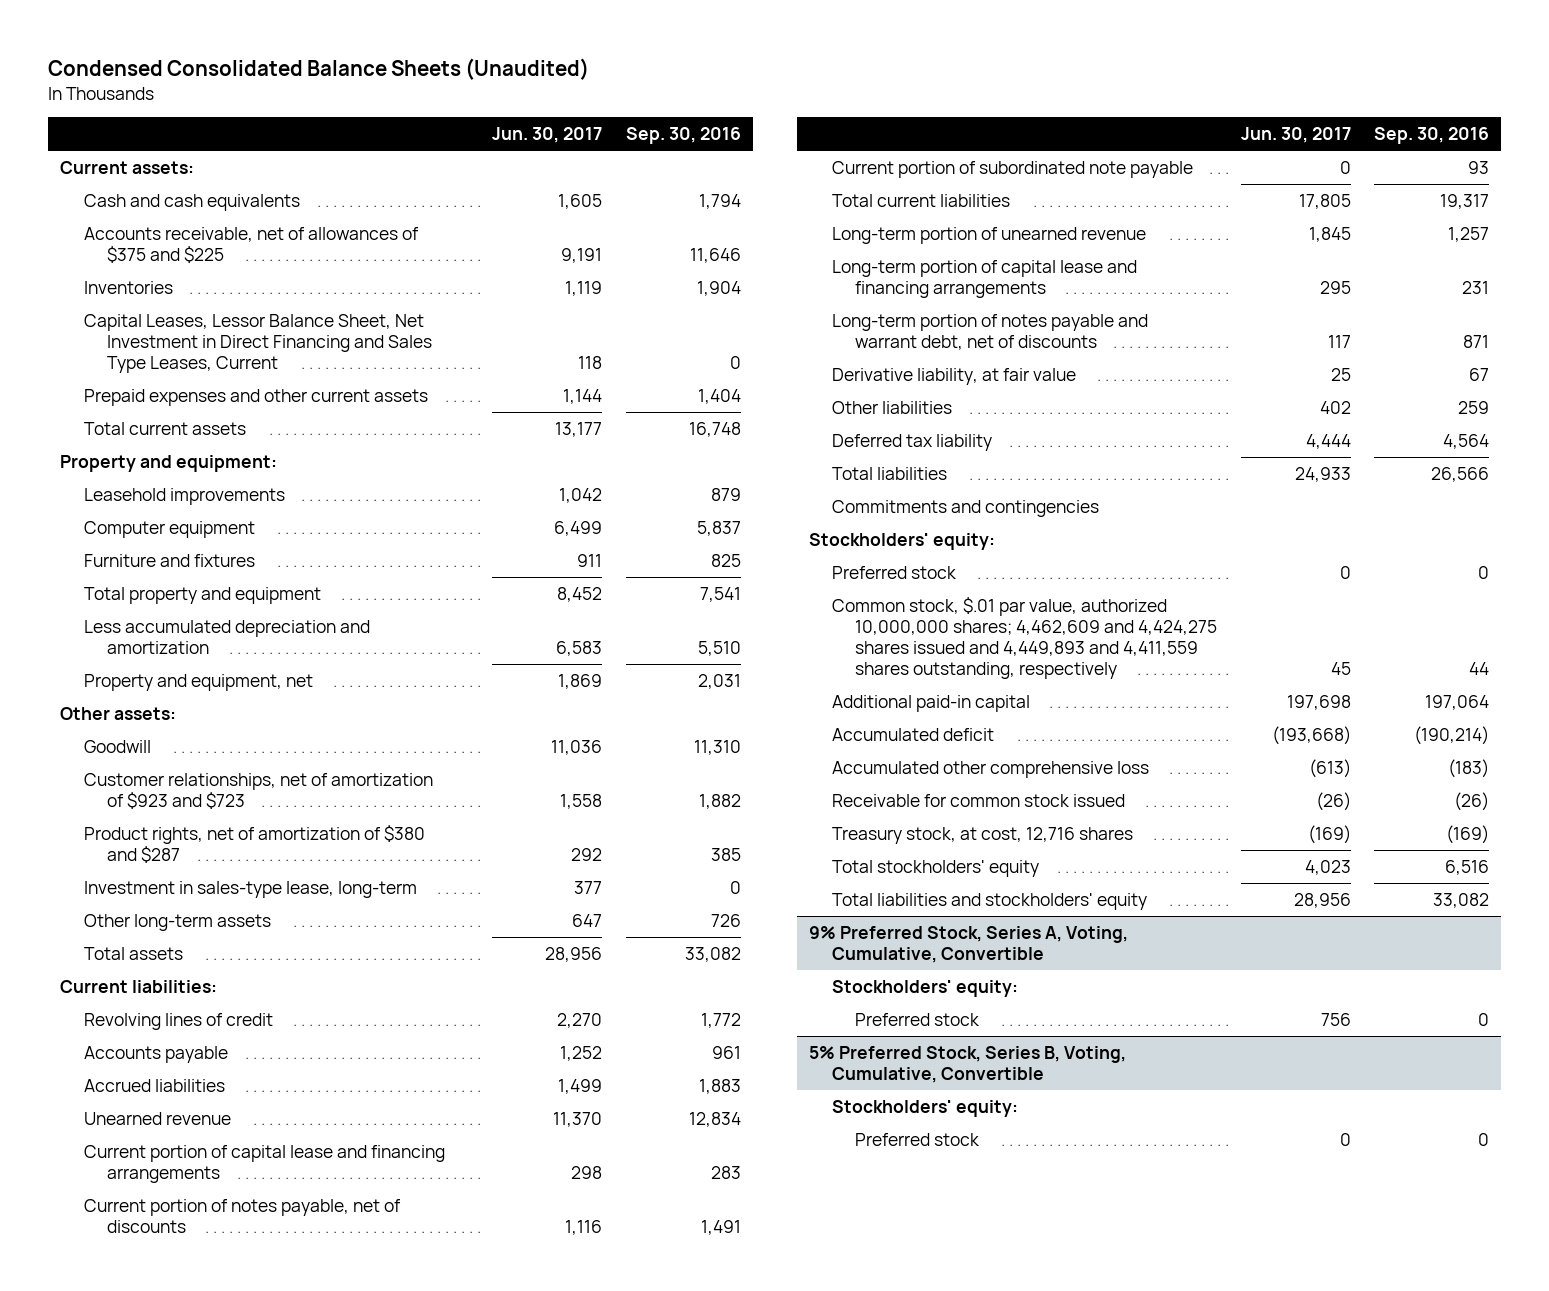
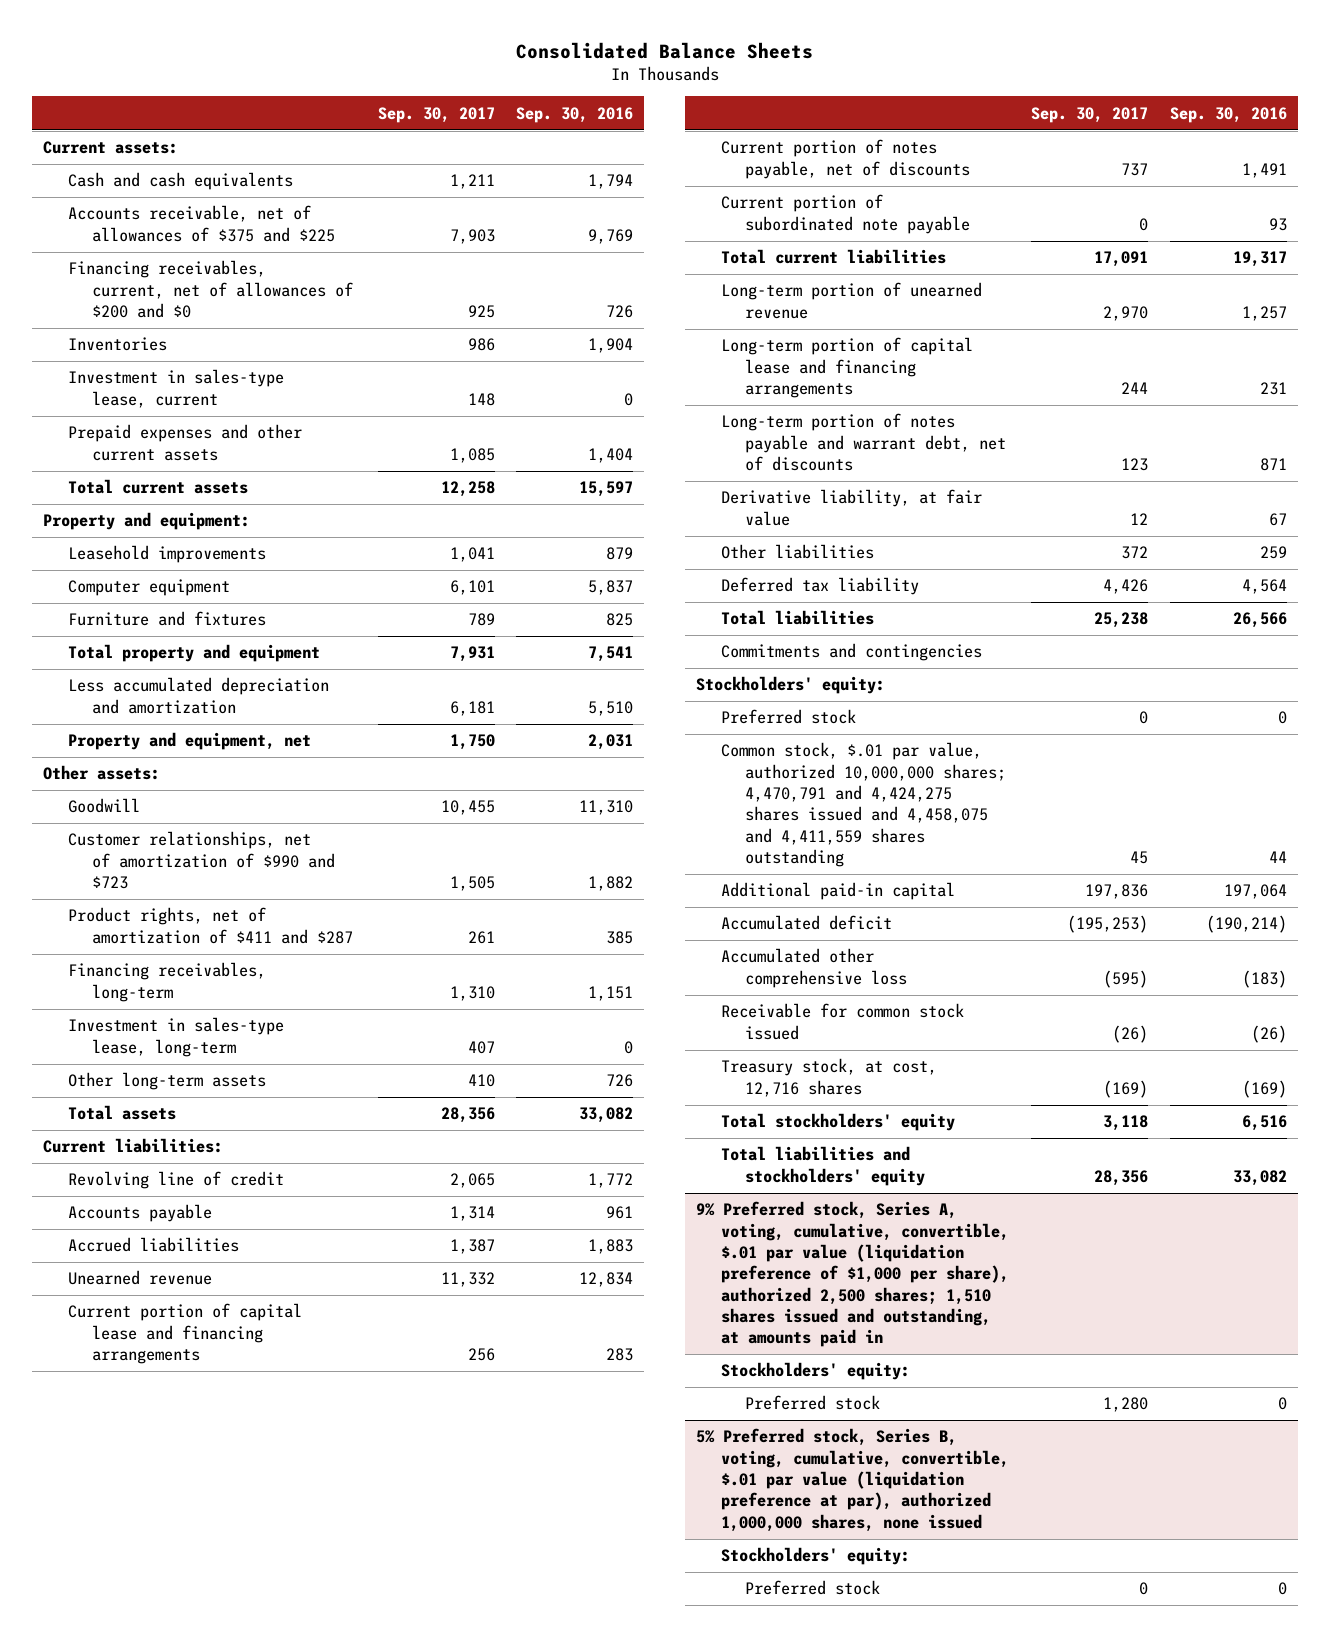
- Condensed Consolidated Balance Sheets (Unaudited)
+ Consolidated Balance Sheets
- | Jun. 30, 2017 | Sep. 30, 2016
+ | Sep. 30, 2017 | Sep. 30, 2016
- Accounts receivable, net of allowances of $375 and $225 | 9,191 | 11,646
+ Accounts receivable, net of allowances of $375 and $225 | 7,903 | 9,769
+ Financing receivables, current, net of allowances of $200 and $0 | 925 | 726
- Capital Leases, Lessor Balance Sheet, Net Investment in Direct Financing and Sales Type Leases, Current | 118 | 0
+ Investment in sales-type lease, current | 148 | 0
- Total current assets | 13,177 | 16,748
+ Total current assets | 12,258 | 15,597
- Customer relationships, net of amortization of $923 and $723 | 1,558 | 1,882
- Product rights, net of amortization of $380 and $287 | 292 | 385
+ Customer relationships, net of amortization of $990 and $723 | 1,505 | 1,882
+ Product rights, net of amortization of $411 and $287 | 261 | 385
+ Financing receivables, long-term | 1,310 | 1,151
- Revolving lines of credit | 2,270 | 1,772
+ Revolving line of credit | 2,065 | 1,772
- Common stock, $.01 par value, authorized 10,000,000 shares; 4,462,609 and 4,424,275 shares issued and 4,449,893 and 4,411,559 shares outstanding, respectively | 45 | 44
+ Common stock, $.01 par value, authorized 10,000,000 shares; 4,470,791 and 4,424,275 shares issued and 4,458,075 and 4,411,559 shares outstanding | 45 | 44
- 9% Preferred Stock, Series A, Voting, Cumulative, Convertible
+ 9% Preferred stock, Series A, voting, cumulative, convertible, $.01 par value (liquidation preference of $1,000 per share), authorized 2,500 shares; 1,510 shares issued and outstanding, at amounts paid in
- 5% Preferred Stock, Series B, Voting, Cumulative, Convertible
+ 5% Preferred stock, Series B, voting, cumulative, convertible, $.01 par value (liquidation preference at par), authorized 1,000,000 shares, none issued

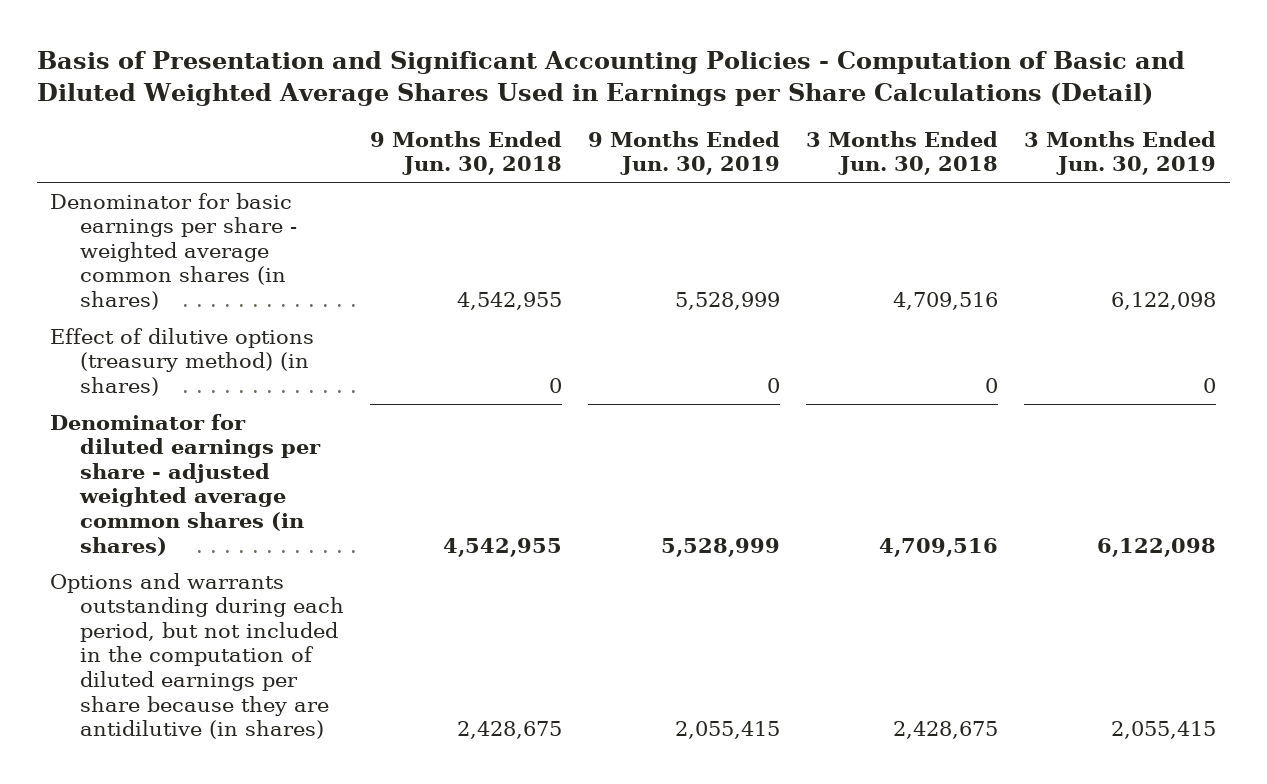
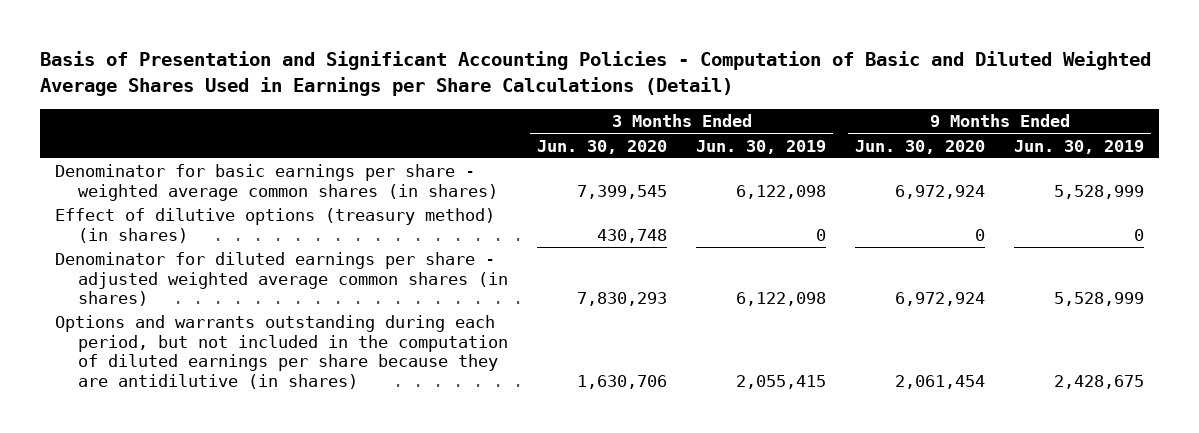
- | 9 Months Ended Jun. 30, 2018 | 9 Months Ended Jun. 30, 2019 | 3 Months Ended Jun. 30, 2018 | 3 Months Ended Jun. 30, 2019
+ | 3 Months Ended Jun. 30, 2020 | 3 Months Ended Jun. 30, 2019 | 9 Months Ended Jun. 30, 2020 | 9 Months Ended Jun. 30, 2019
- Options and warrants outstanding during each period, but not included in the computation of diluted earnings per share because they are antidilutive (in shares) | 2,428,675 | 2,055,415 | 2,428,675 | 2,055,415
+ Options and warrants outstanding during each period, but not included in the computation of diluted earnings per share because they are antidilutive (in shares) | 1,630,706 | 2,055,415 | 2,061,454 | 2,428,675

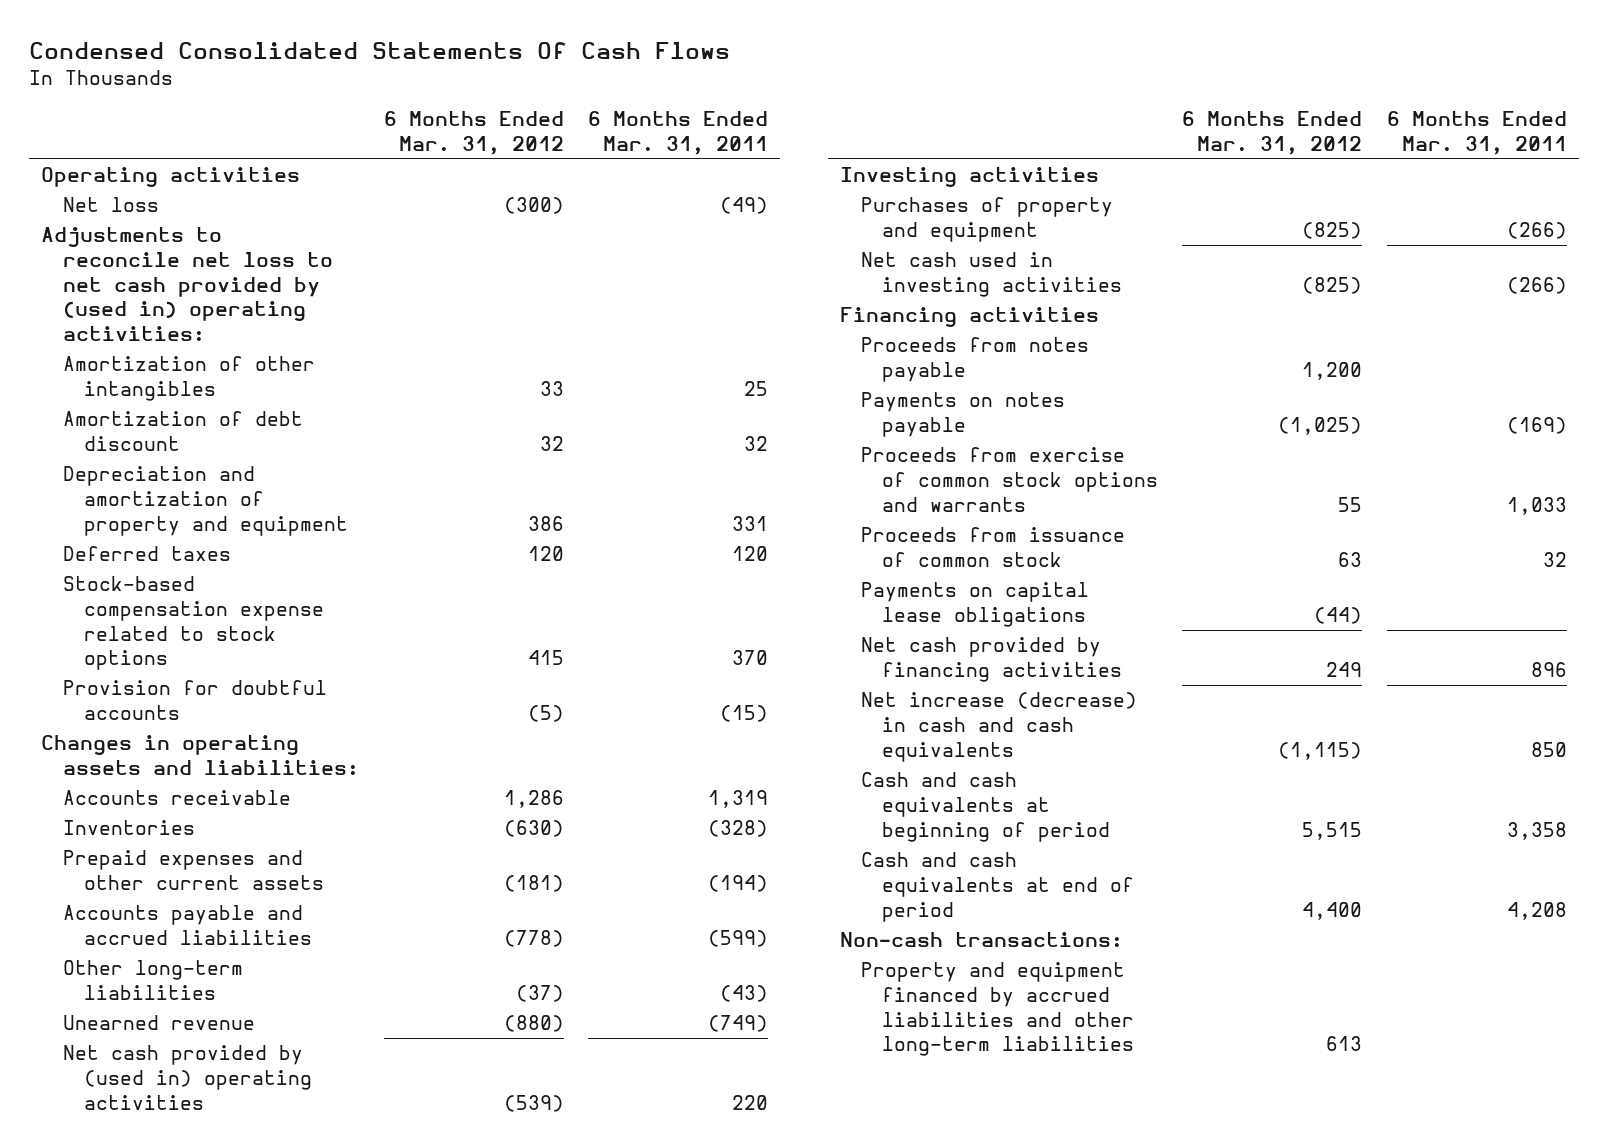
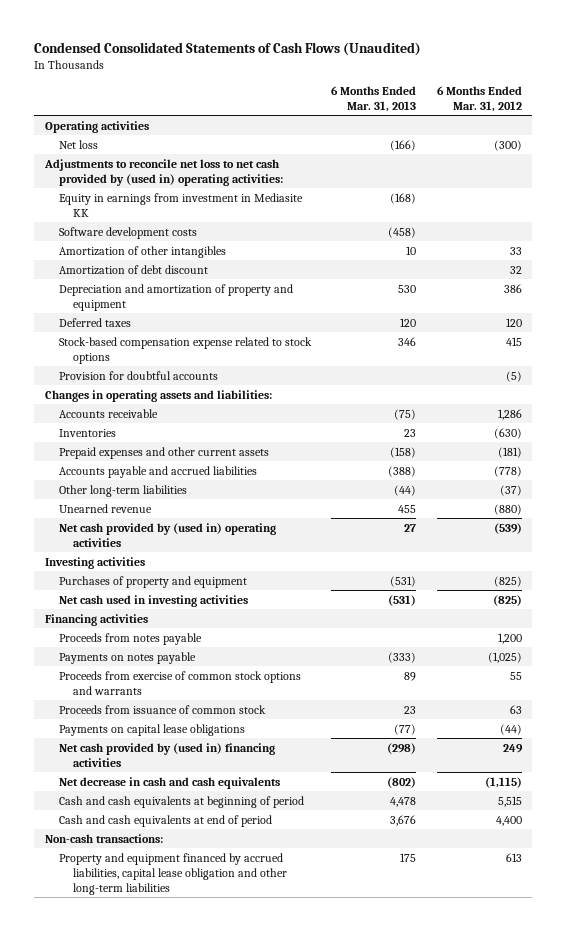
- Condensed Consolidated Statements Of Cash Flows
+ Condensed Consolidated Statements of Cash Flows (Unaudited)
- | 6 Months Ended Mar. 31, 2012 | 6 Months Ended Mar. 31, 2011
+ | 6 Months Ended Mar. 31, 2013 | 6 Months Ended Mar. 31, 2012
+ Equity in earnings from investment in Mediasite KK | (168) |
+ Software development costs | (458) |
- Net cash provided by financing activities | 249 | 896
- Net increase (decrease) in cash and cash equivalents | (1,115) | 850
+ Net cash provided by (used in) financing activities | (298) | 249
+ Net decrease in cash and cash equivalents | (802) | (1,115)
- Property and equipment financed by accrued liabilities and other long-term liabilities | 613 |
+ Property and equipment financed by accrued liabilities, capital lease obligation and other long-term liabilities | 175 | 613

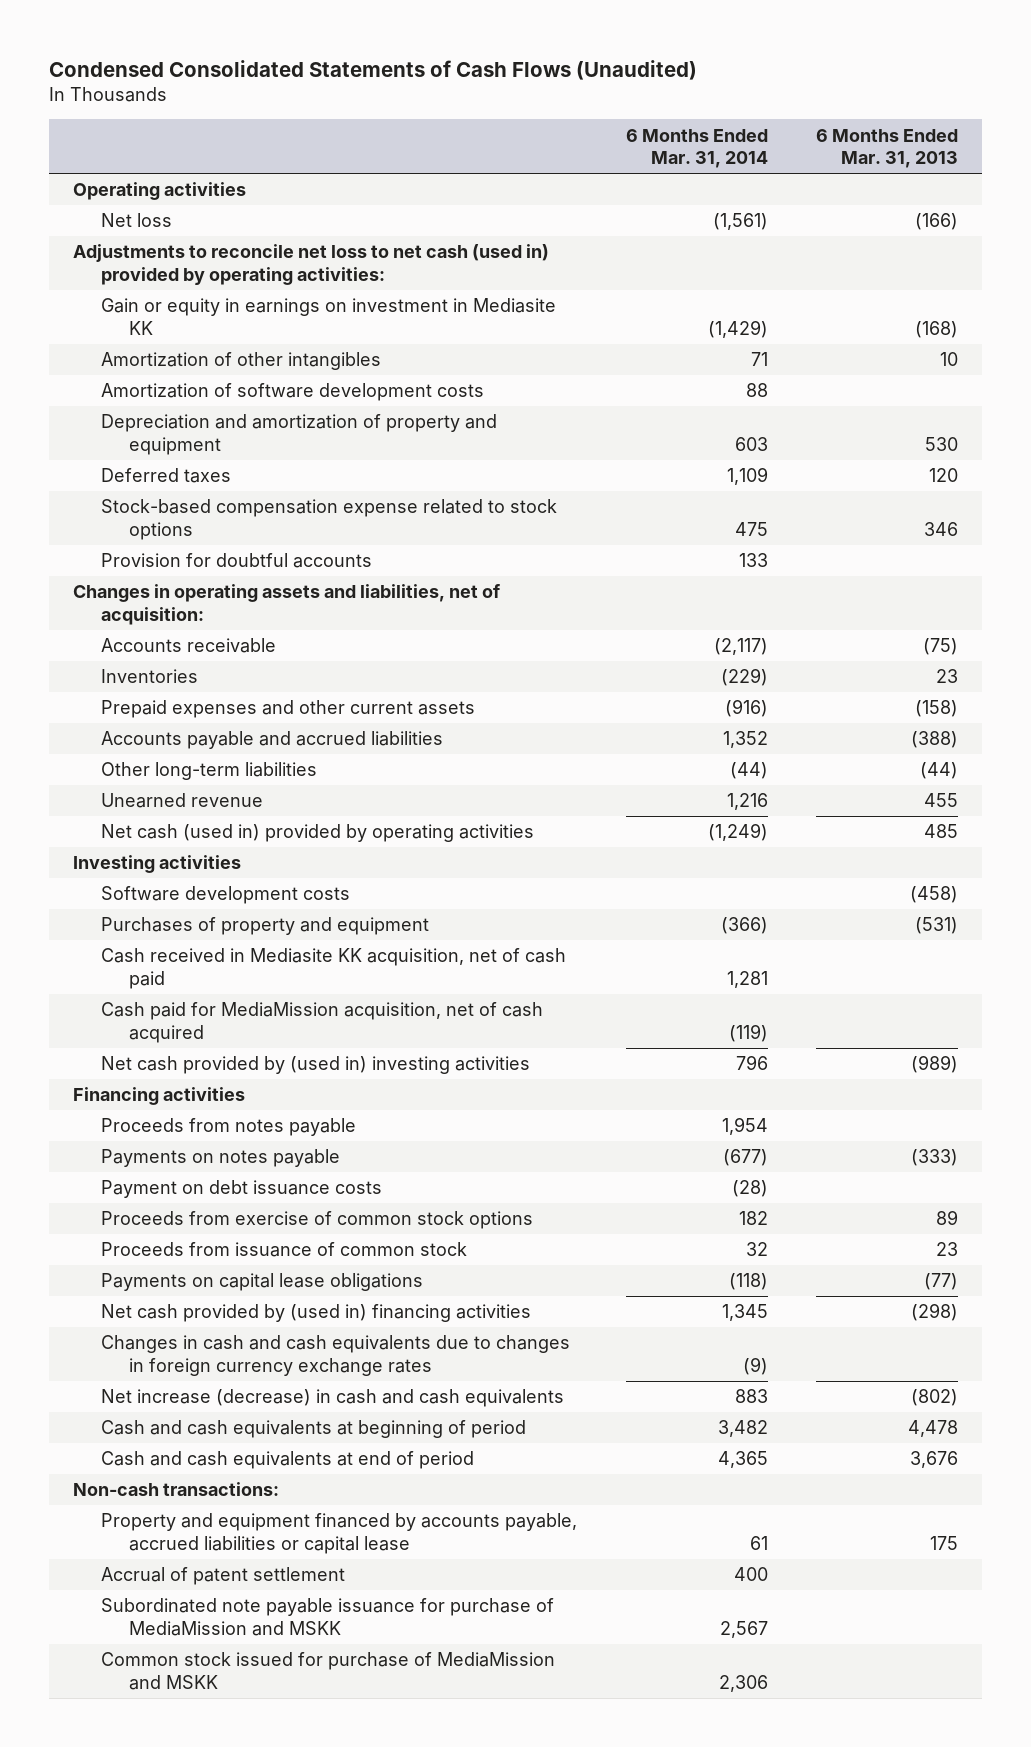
- | 6 Months Ended Mar. 31, 2013 | 6 Months Ended Mar. 31, 2012
+ | 6 Months Ended Mar. 31, 2014 | 6 Months Ended Mar. 31, 2013
- Adjustments to reconcile net loss to net cash provided by (used in) operating activities:
- Equity in earnings from investment in Mediasite KK | (168) |
+ Adjustments to reconcile net loss to net cash (used in) provided by operating activities:
+ Gain or equity in earnings on investment in Mediasite KK | (1,429) | (168)
- Amortization of debt discount | | 32
+ Amortization of software development costs | 88 |
- Changes in operating assets and liabilities:
+ Changes in operating assets and liabilities, net of acquisition:
- Net cash provided by (used in) operating activities | 27 | (539)
+ Net cash (used in) provided by operating activities | (1,249) | 485
moved down: Software development costs | | (458)
- Net cash used in investing activities | (531) | (825)
+ Cash received in Mediasite KK acquisition, net of cash paid | 1,281 |
+ Cash paid for MediaMission acquisition, net of cash acquired | (119) |
+ Net cash provided by (used in) investing activities | 796 | (989)
- Proceeds from exercise of common stock options and warrants | 89 | 55
+ Payment on debt issuance costs | (28) |
+ Proceeds from exercise of common stock options | 182 | 89
- Net decrease in cash and cash equivalents | (802) | (1,115)
+ Changes in cash and cash equivalents due to changes in foreign currency exchange rates | (9) |
+ Net increase (decrease) in cash and cash equivalents | 883 | (802)
- Property and equipment financed by accrued liabilities, capital lease obligation and other long-term liabilities | 175 | 613
+ Property and equipment financed by accounts payable, accrued liabilities or capital lease | 61 | 175
+ Accrual of patent settlement | 400 |
+ Subordinated note payable issuance for purchase of MediaMission and MSKK | 2,567 |
+ Common stock issued for purchase of MediaMission and MSKK | 2,306 |

